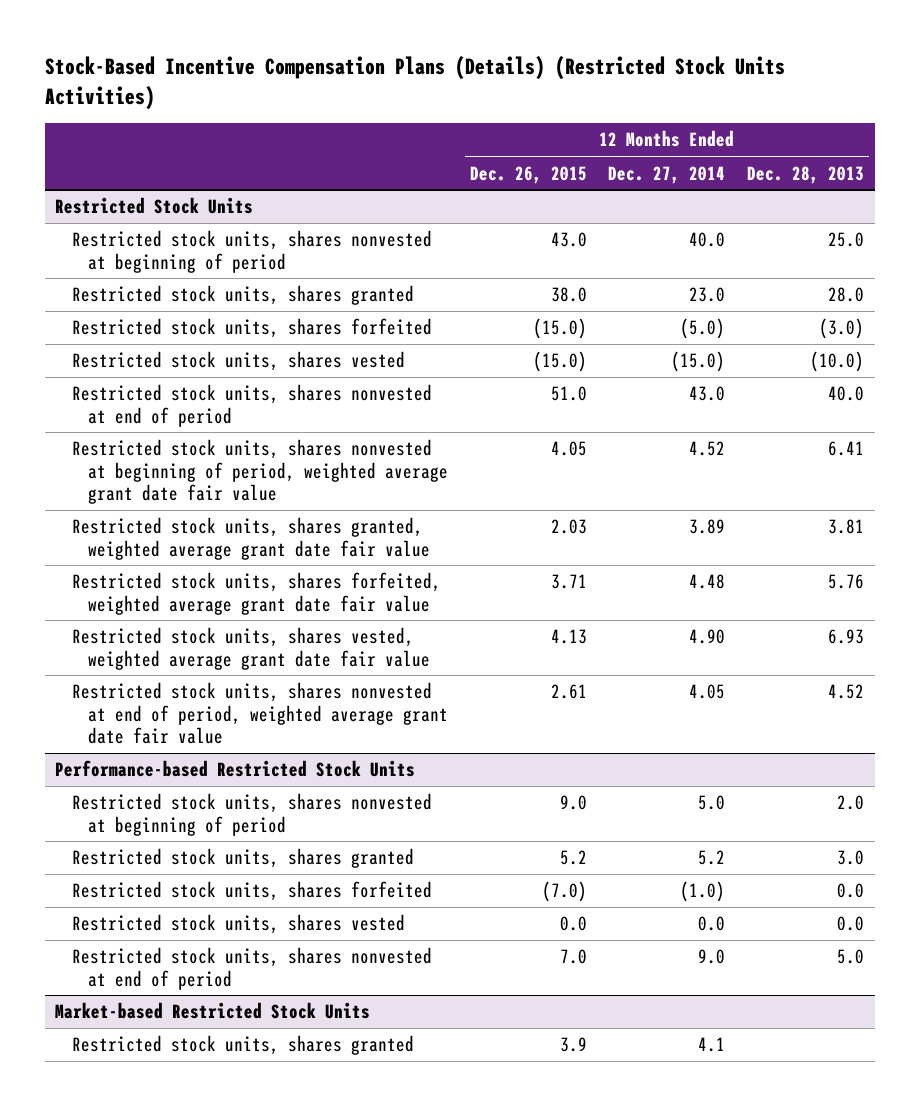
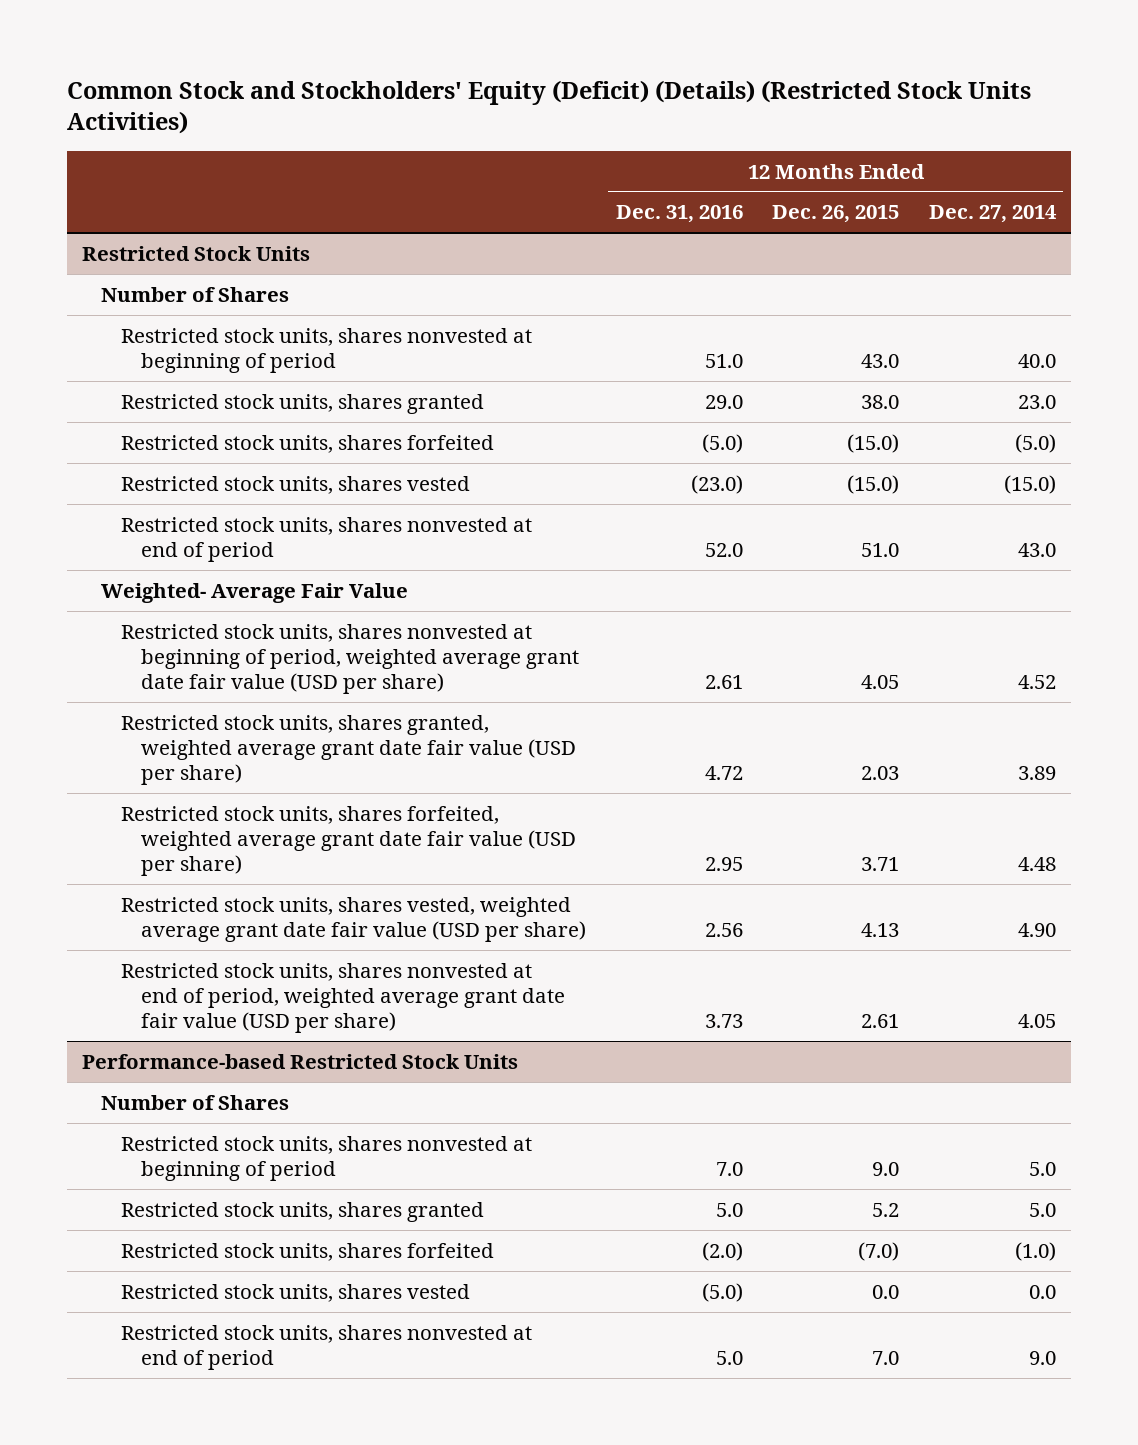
- Stock-Based Incentive Compensation Plans (Details) (Restricted Stock Units Activities)
+ Common Stock and Stockholders' Equity (Deficit) (Details) (Restricted Stock Units Activities)
- | 12 Months Ended Dec. 26, 2015 | 12 Months Ended Dec. 27, 2014 | 12 Months Ended Dec. 28, 2013
+ | 12 Months Ended Dec. 31, 2016 | 12 Months Ended Dec. 26, 2015 | 12 Months Ended Dec. 27, 2014
@ Restricted Stock Units
+ Number of Shares
- Restricted stock units, shares nonvested at beginning of period, weighted average grant date fair value | 4.05 | 4.52 | 6.41
- Restricted stock units, shares granted, weighted average grant date fair value | 2.03 | 3.89 | 3.81
- Restricted stock units, shares forfeited, weighted average grant date fair value | 3.71 | 4.48 | 5.76
- Restricted stock units, shares vested, weighted average grant date fair value | 4.13 | 4.90 | 6.93
- Restricted stock units, shares nonvested at end of period, weighted average grant date fair value | 2.61 | 4.05 | 4.52
+ Weighted- Average Fair Value
+ Restricted stock units, shares nonvested at beginning of period, weighted average grant date fair value (USD per share) | 2.61 | 4.05 | 4.52
+ Restricted stock units, shares granted, weighted average grant date fair value (USD per share) | 4.72 | 2.03 | 3.89
+ Restricted stock units, shares forfeited, weighted average grant date fair value (USD per share) | 2.95 | 3.71 | 4.48
+ Restricted stock units, shares vested, weighted average grant date fair value (USD per share) | 2.56 | 4.13 | 4.90
+ Restricted stock units, shares nonvested at end of period, weighted average grant date fair value (USD per share) | 3.73 | 2.61 | 4.05
@ Performance-based Restricted Stock Units
+ Number of Shares
- Restricted stock units, shares granted | 5.2 | 5.2 | 3.0
+ Restricted stock units, shares granted | 5.0 | 5.2 | 5.0
- Market-based Restricted Stock Units
- Restricted stock units, shares granted | 3.9 | 4.1 |

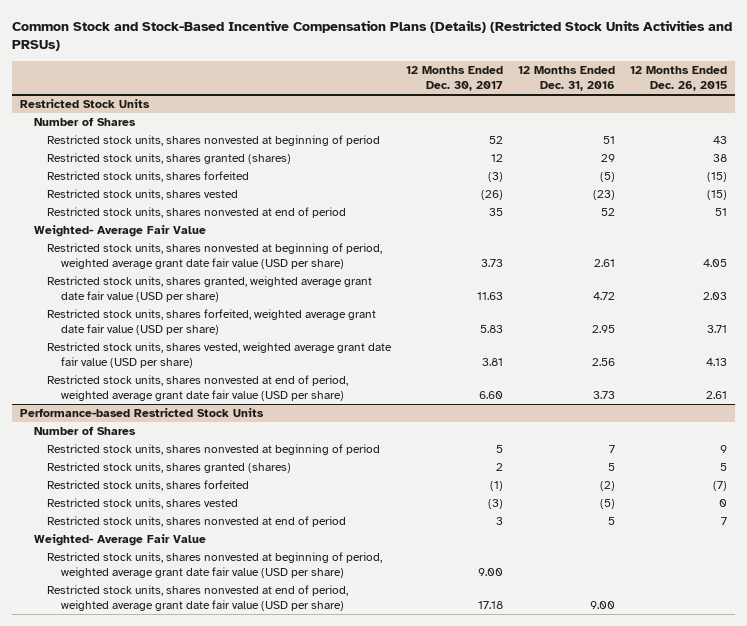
- Common Stock and Stockholders' Equity (Deficit) (Details) (Restricted Stock Units Activities)
+ Common Stock and Stock-Based Incentive Compensation Plans (Details) (Restricted Stock Units Activities and PRSUs)
- | 12 Months Ended Dec. 31, 2016 | 12 Months Ended Dec. 26, 2015 | 12 Months Ended Dec. 27, 2014
+ | 12 Months Ended Dec. 30, 2017 | 12 Months Ended Dec. 31, 2016 | 12 Months Ended Dec. 26, 2015
@ Restricted Stock Units
- Restricted stock units, shares nonvested at beginning of period | 51.0 | 43.0 | 40.0
- Restricted stock units, shares granted | 29.0 | 38.0 | 23.0
- Restricted stock units, shares forfeited | (5.0) | (15.0) | (5.0)
- Restricted stock units, shares vested | (23.0) | (15.0) | (15.0)
- Restricted stock units, shares nonvested at end of period | 52.0 | 51.0 | 43.0
+ Restricted stock units, shares nonvested at beginning of period | 52 | 51 | 43
+ Restricted stock units, shares granted (shares) | 12 | 29 | 38
+ Restricted stock units, shares forfeited | (3) | (5) | (15)
+ Restricted stock units, shares vested | (26) | (23) | (15)
+ Restricted stock units, shares nonvested at end of period | 35 | 52 | 51
@ Performance-based Restricted Stock Units
- Restricted stock units, shares nonvested at beginning of period | 7.0 | 9.0 | 5.0
- Restricted stock units, shares granted | 5.0 | 5.2 | 5.0
- Restricted stock units, shares forfeited | (2.0) | (7.0) | (1.0)
- Restricted stock units, shares vested | (5.0) | 0.0 | 0.0
- Restricted stock units, shares nonvested at end of period | 5.0 | 7.0 | 9.0
+ Restricted stock units, shares nonvested at beginning of period | 5 | 7 | 9
+ Restricted stock units, shares granted (shares) | 2 | 5 | 5
+ Restricted stock units, shares forfeited | (1) | (2) | (7)
+ Restricted stock units, shares vested | (3) | (5) | 0
+ Restricted stock units, shares nonvested at end of period | 3 | 5 | 7
+ Weighted- Average Fair Value
+ Restricted stock units, shares nonvested at beginning of period, weighted average grant date fair value (USD per share) | 9.00 | |
+ Restricted stock units, shares nonvested at end of period, weighted average grant date fair value (USD per share) | 17.18 | 9.00 |

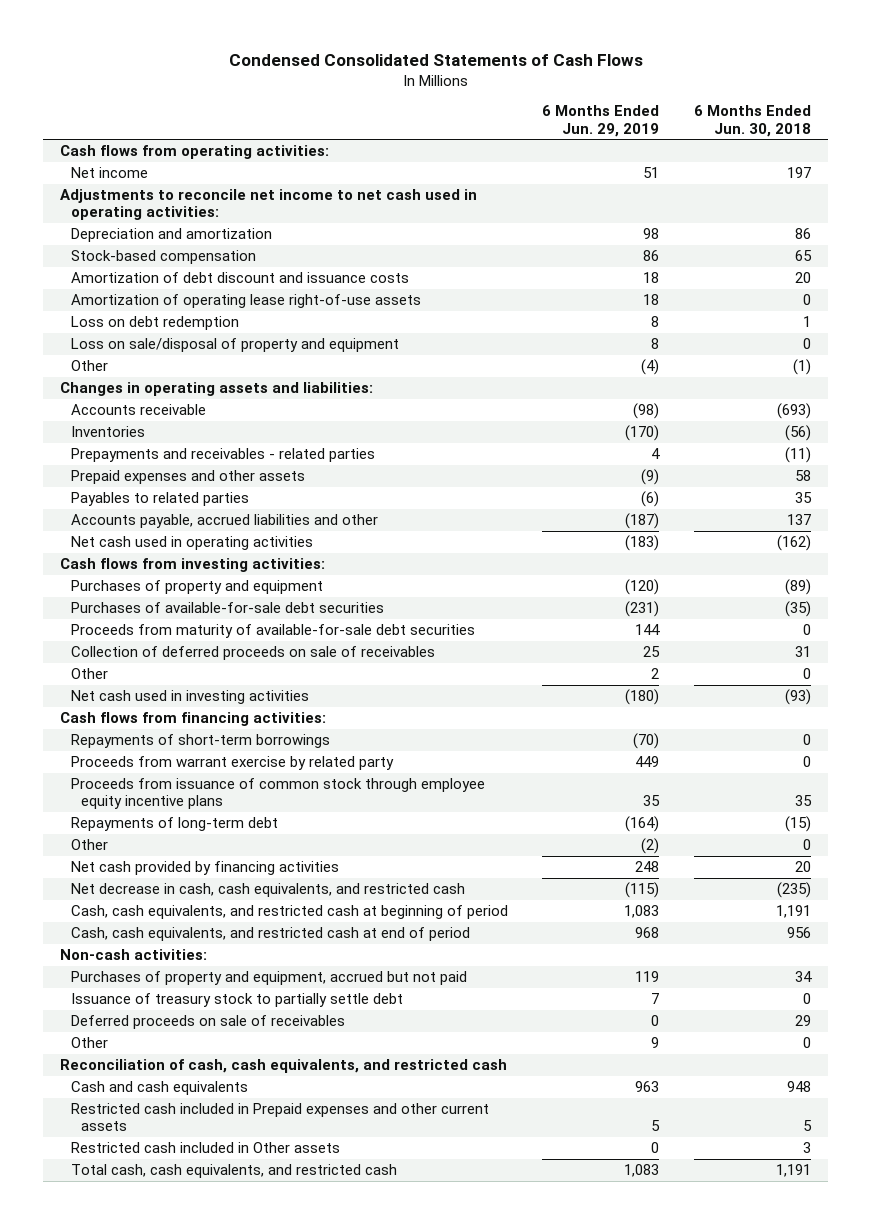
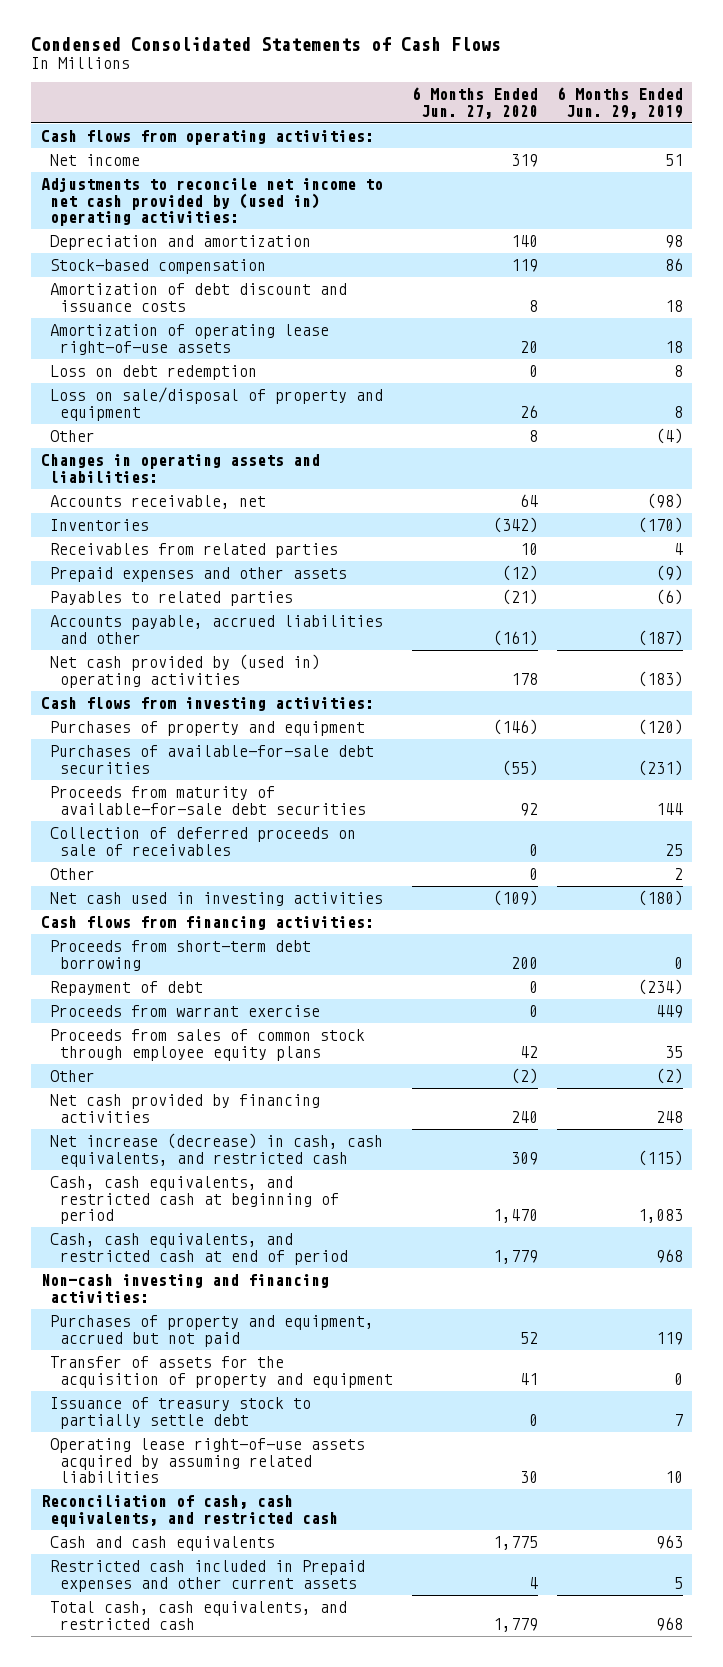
- | 6 Months Ended Jun. 29, 2019 | 6 Months Ended Jun. 30, 2018
+ | 6 Months Ended Jun. 27, 2020 | 6 Months Ended Jun. 29, 2019
- Adjustments to reconcile net income to net cash used in operating activities:
+ Adjustments to reconcile net income to net cash provided by (used in) operating activities:
- Accounts receivable | (98) | (693)
+ Accounts receivable, net | 64 | (98)
- Prepayments and receivables - related parties | 4 | (11)
+ Receivables from related parties | 10 | 4
- Net cash used in operating activities | (183) | (162)
+ Net cash provided by (used in) operating activities | 178 | (183)
- Repayments of short-term borrowings | (70) | 0
- Proceeds from warrant exercise by related party | 449 | 0
- Proceeds from issuance of common stock through employee equity incentive plans | 35 | 35
- Repayments of long-term debt | (164) | (15)
+ Proceeds from short-term debt borrowing | 200 | 0
+ Repayment of debt | 0 | (234)
+ Proceeds from warrant exercise | 0 | 449
+ Proceeds from sales of common stock through employee equity plans | 42 | 35
- Net decrease in cash, cash equivalents, and restricted cash | (115) | (235)
+ Net increase (decrease) in cash, cash equivalents, and restricted cash | 309 | (115)
- Non-cash activities:
+ Non-cash investing and financing activities:
+ Transfer of assets for the acquisition of property and equipment | 41 | 0
- Deferred proceeds on sale of receivables | 0 | 29
- Other | 9 | 0
+ Operating lease right-of-use assets acquired by assuming related liabilities | 30 | 10
- Restricted cash included in Other assets | 0 | 3
- Total cash, cash equivalents, and restricted cash | 1,083 | 1,191
+ Total cash, cash equivalents, and restricted cash | 1,779 | 968

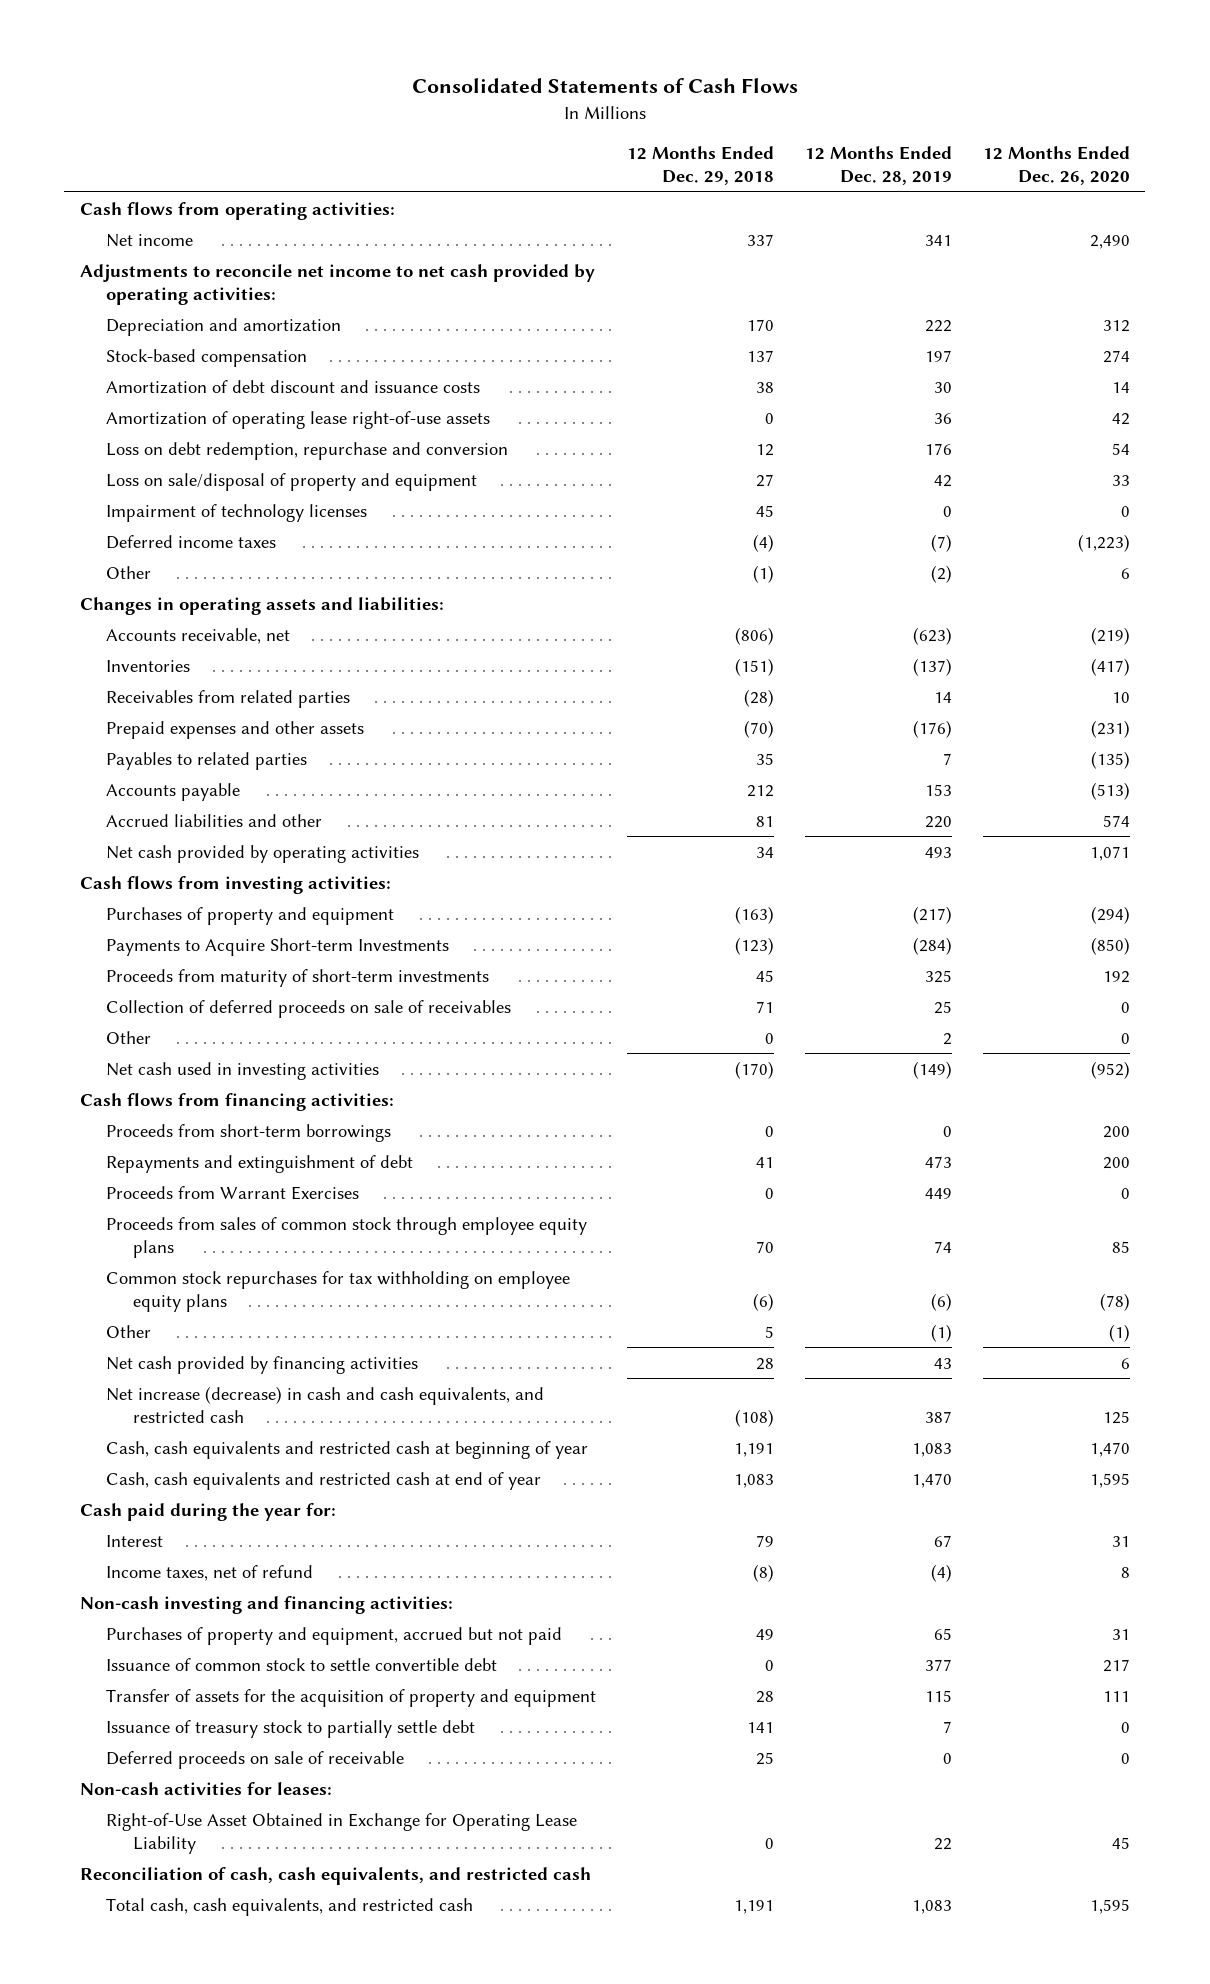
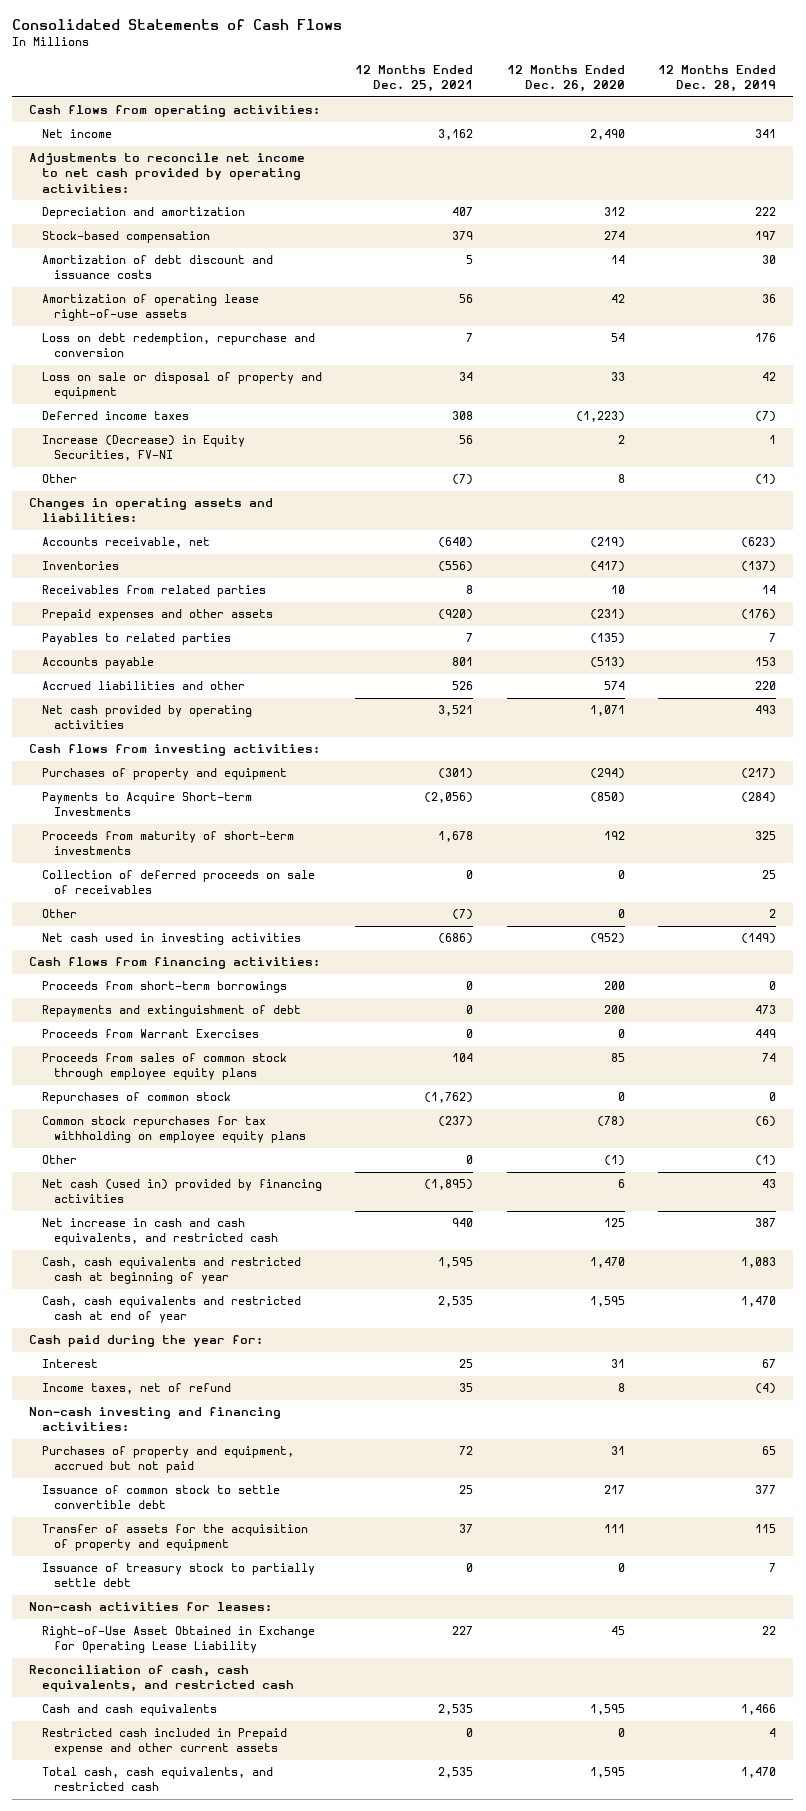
- | 12 Months Ended Dec. 29, 2018 | 12 Months Ended Dec. 28, 2019 | 12 Months Ended Dec. 26, 2020
+ | 12 Months Ended Dec. 25, 2021 | 12 Months Ended Dec. 26, 2020 | 12 Months Ended Dec. 28, 2019
- Loss on sale/disposal of property and equipment | 27 | 42 | 33
- Impairment of technology licenses | 45 | 0 | 0
+ Loss on sale or disposal of property and equipment | 34 | 33 | 42
- Other | (1) | (2) | 6
+ Increase (Decrease) in Equity Securities, FV-NI | 56 | 2 | 1
+ Other | (7) | 8 | (1)
+ Repurchases of common stock | (1,762) | 0 | 0
- Net cash provided by financing activities | 28 | 43 | 6
- Net increase (decrease) in cash and cash equivalents, and restricted cash | (108) | 387 | 125
+ Net cash (used in) provided by financing activities | (1,895) | 6 | 43
+ Net increase in cash and cash equivalents, and restricted cash | 940 | 125 | 387
- Deferred proceeds on sale of receivable | 25 | 0 | 0
- Total cash, cash equivalents, and restricted cash | 1,191 | 1,083 | 1,595
+ Cash and cash equivalents | 2,535 | 1,595 | 1,466
+ Restricted cash included in Prepaid expense and other current assets | 0 | 0 | 4
+ Total cash, cash equivalents, and restricted cash | 2,535 | 1,595 | 1,470

